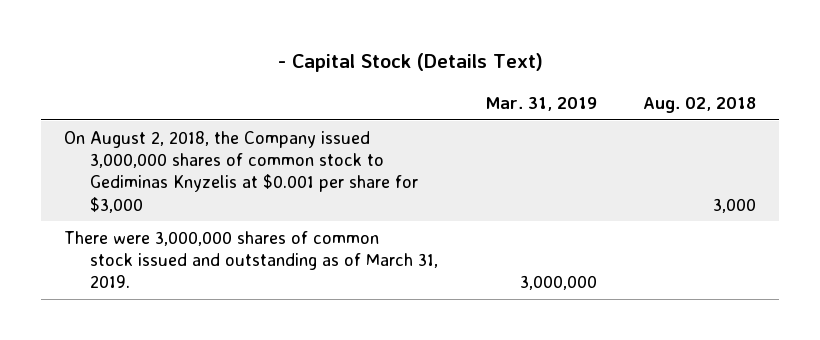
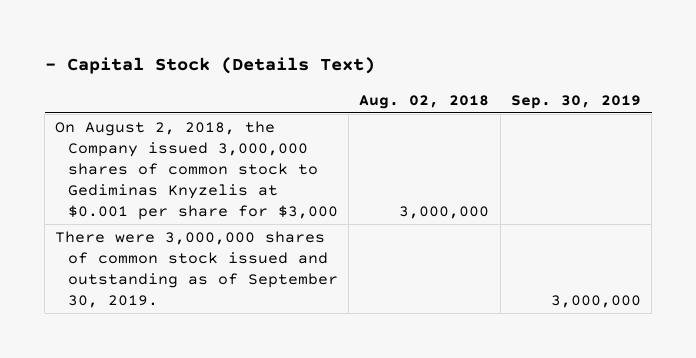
- | Mar. 31, 2019 | Aug. 02, 2018
+ | Aug. 02, 2018 | Sep. 30, 2019
- On August 2, 2018, the Company issued 3,000,000 shares of common stock to Gediminas Knyzelis at $0.001 per share for $3,000 | | 3,000
- There were 3,000,000 shares of common stock issued and outstanding as of March 31, 2019. | 3,000,000 |
+ On August 2, 2018, the Company issued 3,000,000 shares of common stock to Gediminas Knyzelis at $0.001 per share for $3,000 | 3,000,000 |
+ There were 3,000,000 shares of common stock issued and outstanding as of September 30, 2019. | | 3,000,000

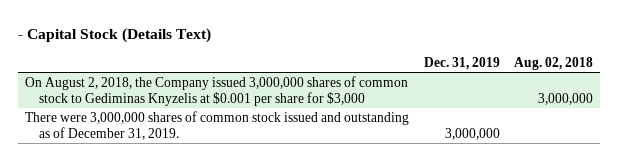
- | Aug. 02, 2018 | Sep. 30, 2019
+ | Dec. 31, 2019 | Aug. 02, 2018
- There were 3,000,000 shares of common stock issued and outstanding as of September 30, 2019. | | 3,000,000
+ There were 3,000,000 shares of common stock issued and outstanding as of December 31, 2019. | 3,000,000 |

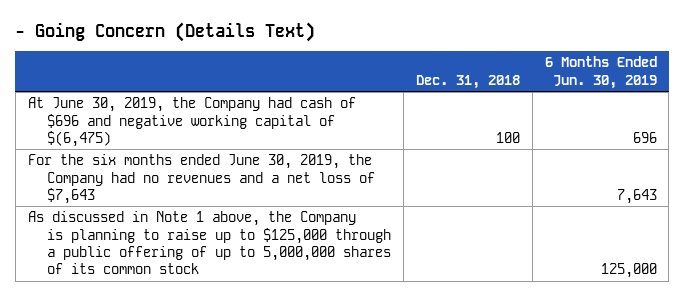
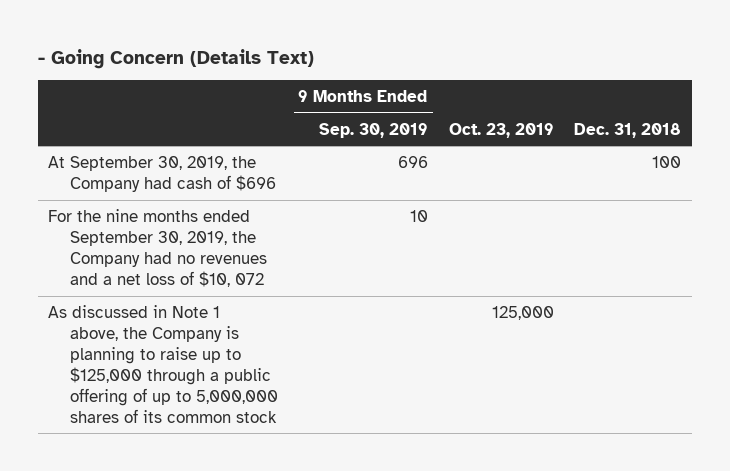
- | Dec. 31, 2018 | 6 Months Ended Jun. 30, 2019
+ | 9 Months Ended Sep. 30, 2019 | Oct. 23, 2019 | Dec. 31, 2018
- At June 30, 2019, the Company had cash of $696 and negative working capital of $(6,475) | 100 | 696
- For the six months ended June 30, 2019, the Company had no revenues and a net loss of $7,643 | | 7,643
+ At September 30, 2019, the Company had cash of $696 | 696 | | 100
+ For the nine months ended September 30, 2019, the Company had no revenues and a net loss of $10, 072 | 10 | |

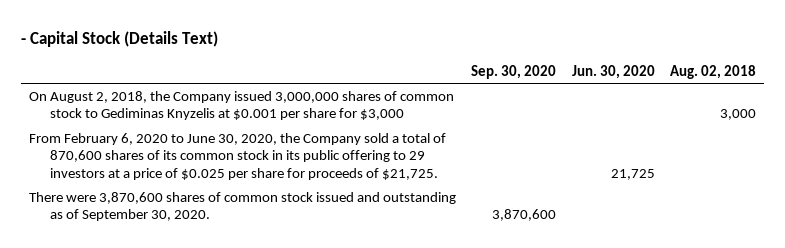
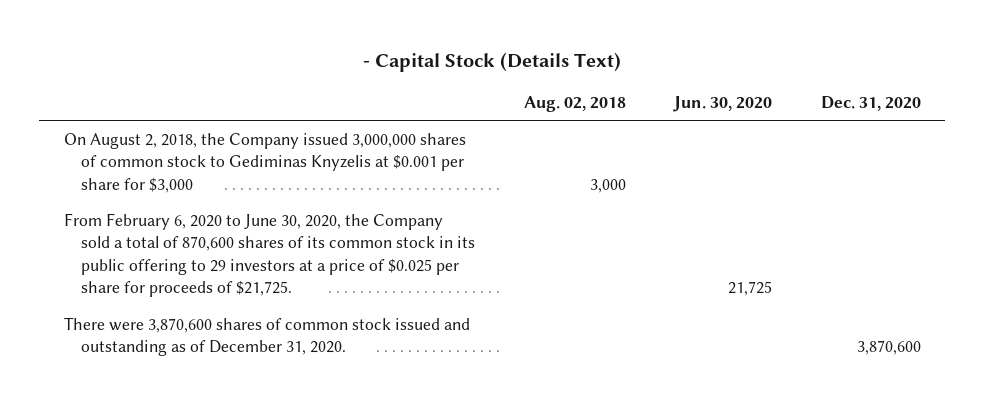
- | Sep. 30, 2020 | Jun. 30, 2020 | Aug. 02, 2018
+ | Aug. 02, 2018 | Jun. 30, 2020 | Dec. 31, 2020
- There were 3,870,600 shares of common stock issued and outstanding as of September 30, 2020. | 3,870,600 | |
+ There were 3,870,600 shares of common stock issued and outstanding as of December 31, 2020. | | | 3,870,600

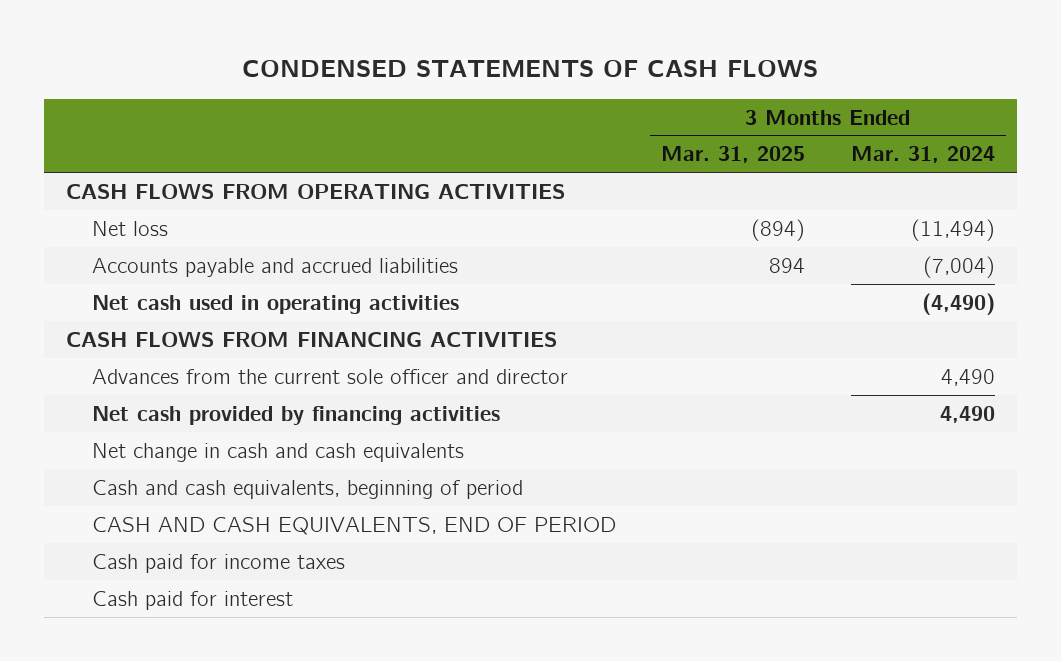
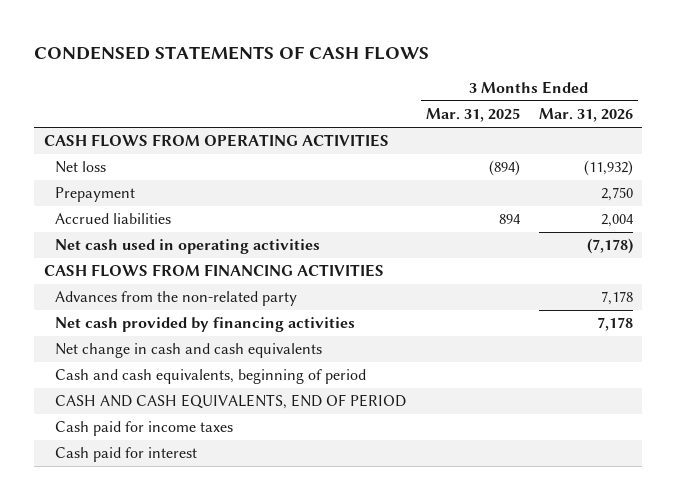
- | 3 Months Ended Mar. 31, 2025 | 3 Months Ended Mar. 31, 2024
+ | 3 Months Ended Mar. 31, 2025 | 3 Months Ended Mar. 31, 2026
- Accounts payable and accrued liabilities | 894 | (7,004)
+ Prepayment | | 2,750
+ Accrued liabilities | 894 | 2,004
- Advances from the current sole officer and director | | 4,490
+ Advances from the non-related party | | 7,178

